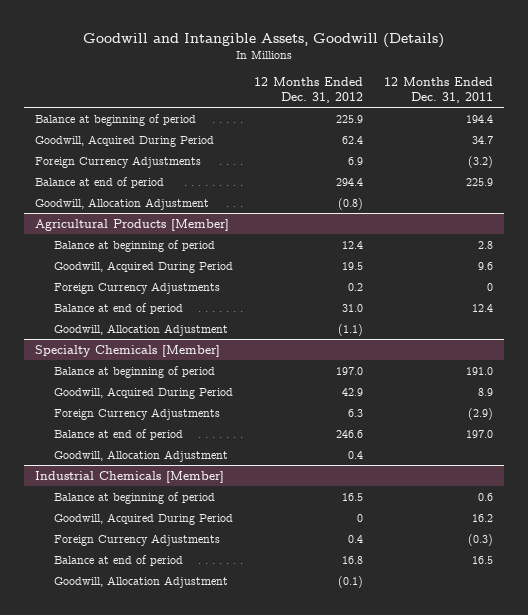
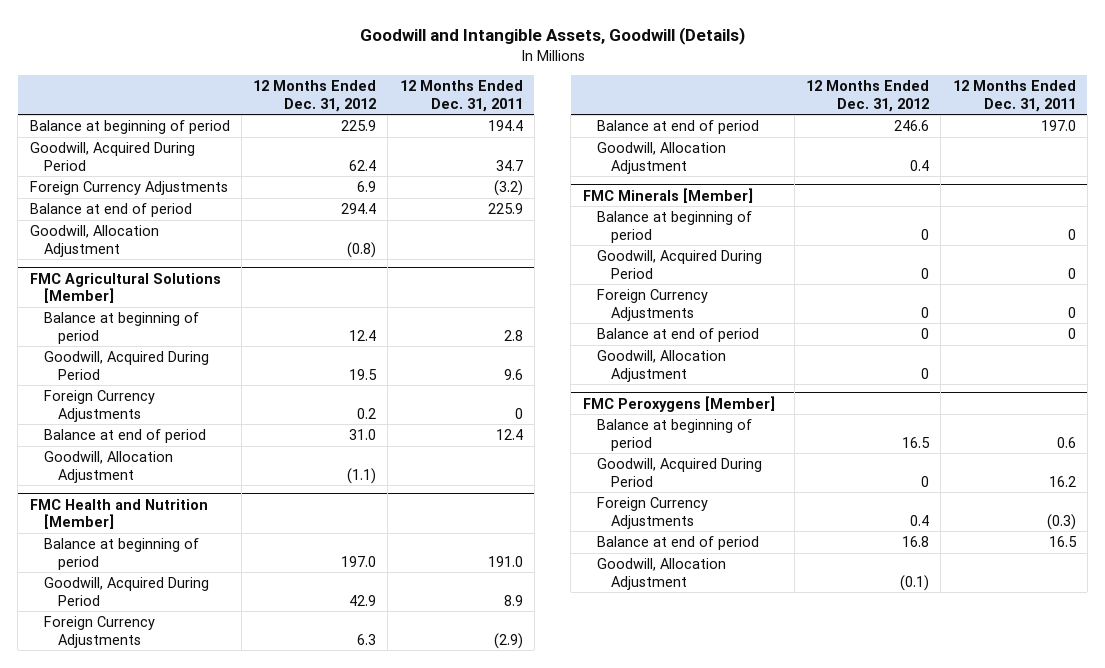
- Agricultural Products [Member]
+ FMC Agricultural Solutions [Member]
- Specialty Chemicals [Member]
+ FMC Health and Nutrition [Member]
- Industrial Chemicals [Member]
+ FMC Minerals [Member]
+ Balance at beginning of period | 0 | 0
+ Goodwill, Acquired During Period | 0 | 0
+ Foreign Currency Adjustments | 0 | 0
+ Balance at end of period | 0 | 0
+ Goodwill, Allocation Adjustment | 0 |
+ FMC Peroxygens [Member]

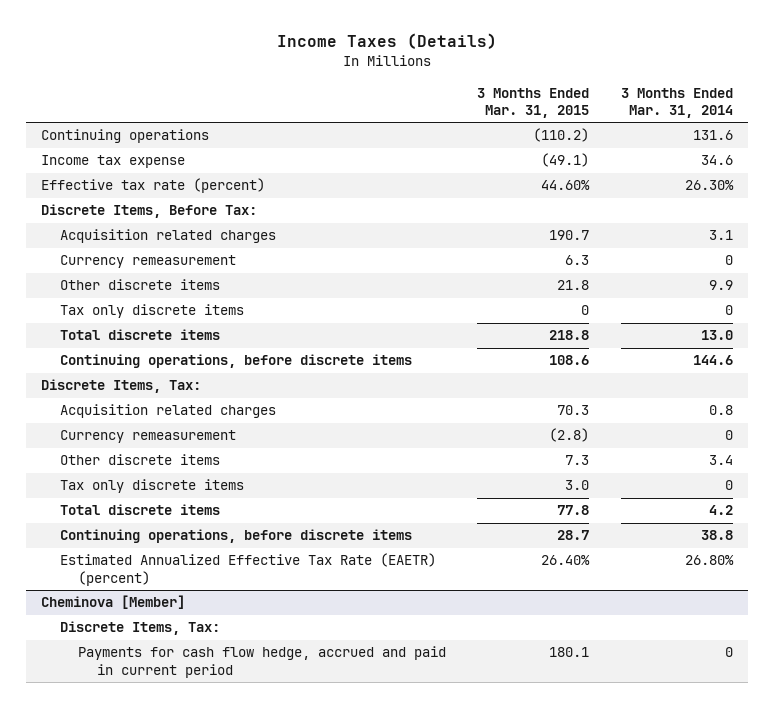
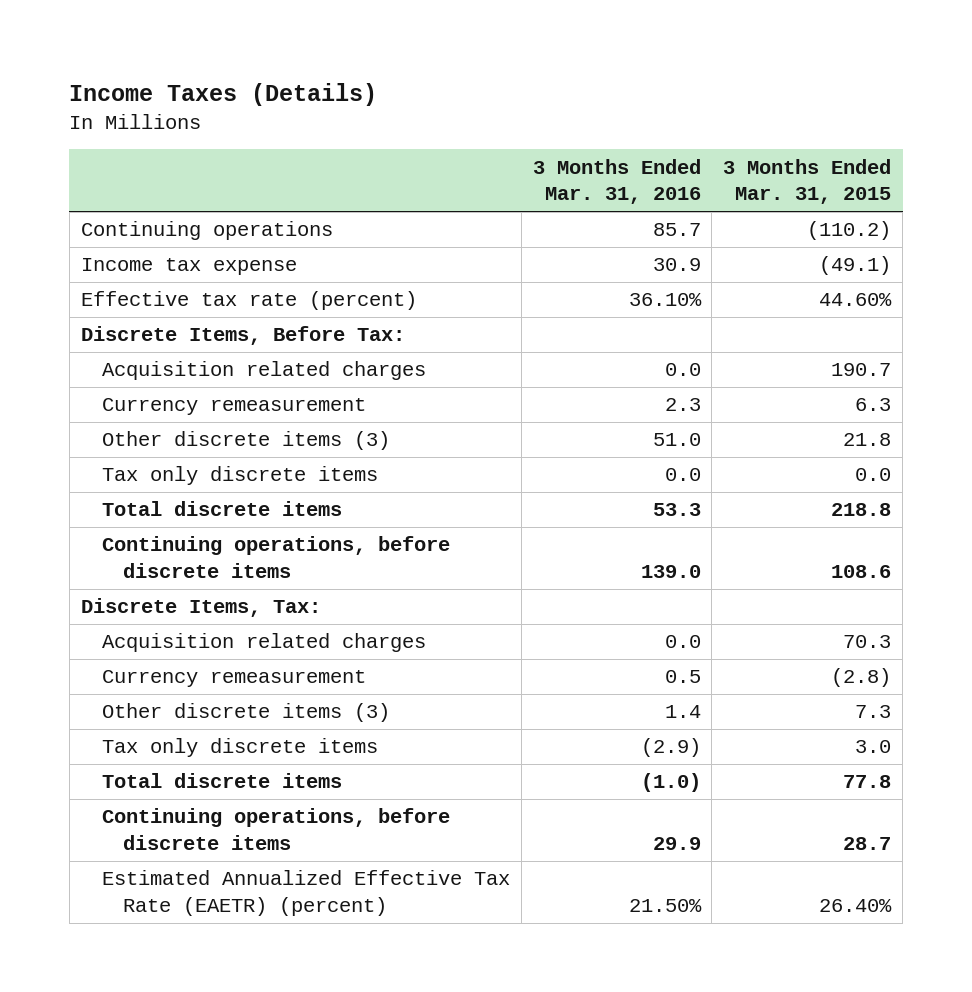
- | 3 Months Ended Mar. 31, 2015 | 3 Months Ended Mar. 31, 2014
+ | 3 Months Ended Mar. 31, 2016 | 3 Months Ended Mar. 31, 2015
- Other discrete items | 21.8 | 9.9
- Tax only discrete items | 0 | 0
+ Other discrete items (3) | 51.0 | 21.8
+ Tax only discrete items | 0.0 | 0.0
- Other discrete items | 7.3 | 3.4
+ Other discrete items (3) | 1.4 | 7.3
- Cheminova [Member]
- Discrete Items, Tax:
- Payments for cash flow hedge, accrued and paid in current period | 180.1 | 0

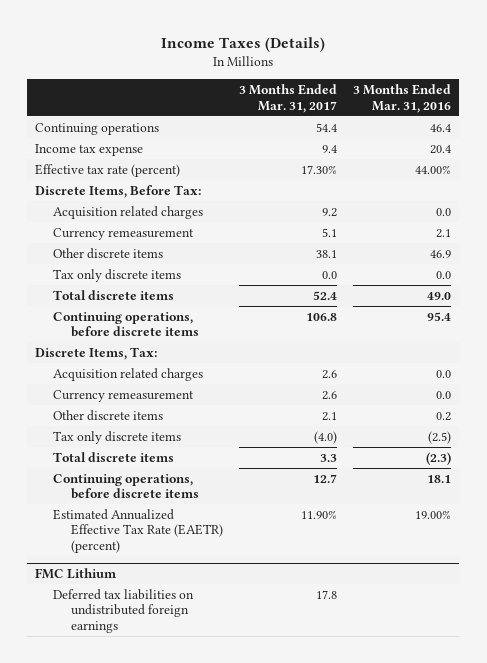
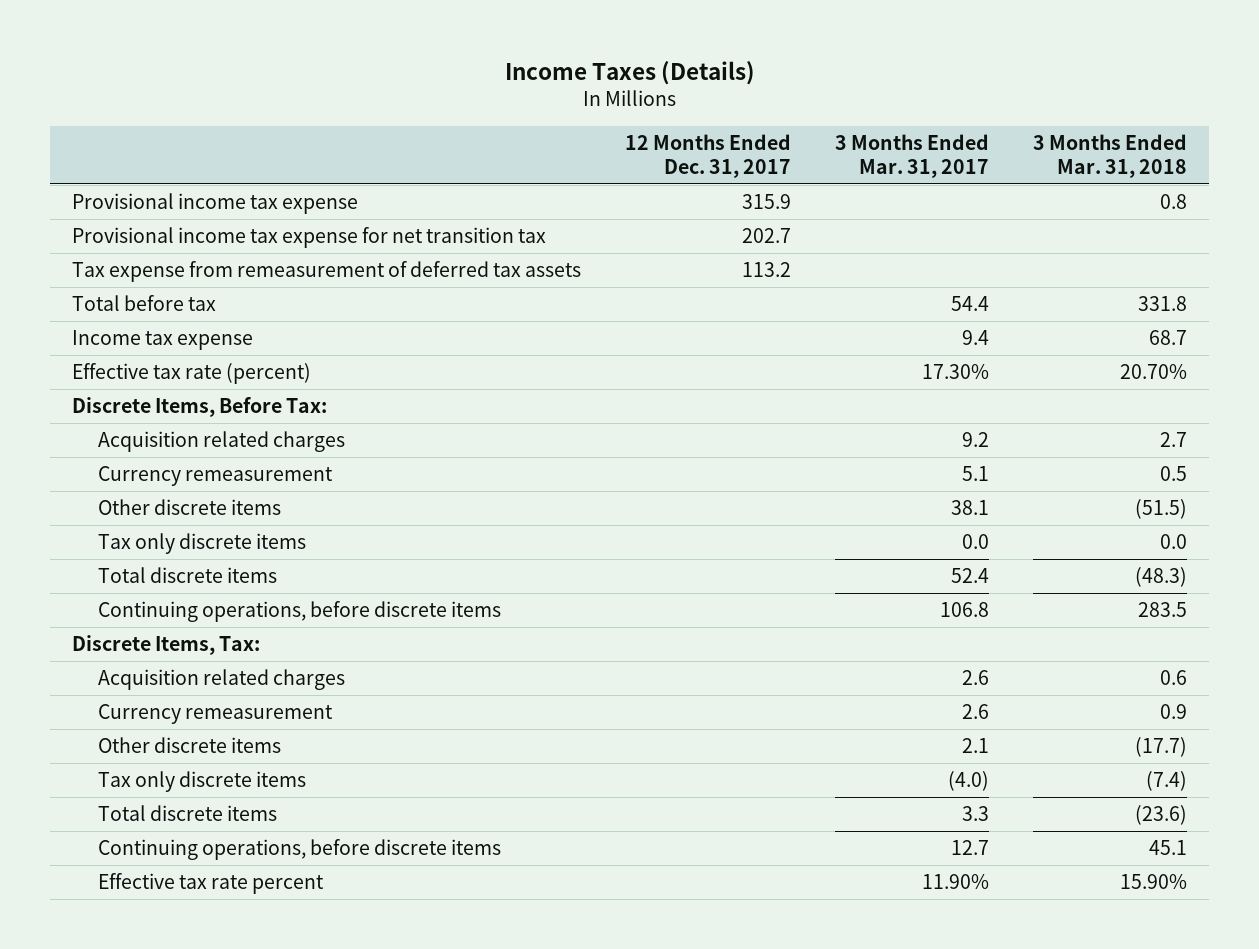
- | 3 Months Ended Mar. 31, 2017 | 3 Months Ended Mar. 31, 2016
+ | 12 Months Ended Dec. 31, 2017 | 3 Months Ended Mar. 31, 2017 | 3 Months Ended Mar. 31, 2018
- Continuing operations | 54.4 | 46.4
+ Provisional income tax expense | 315.9 | | 0.8
+ Provisional income tax expense for net transition tax | 202.7 | |
+ Tax expense from remeasurement of deferred tax assets | 113.2 | |
+ Total before tax | | 54.4 | 331.8
- Estimated Annualized Effective Tax Rate (EAETR) (percent) | 11.90% | 19.00%
- FMC Lithium
- Deferred tax liabilities on undistributed foreign earnings | 17.8 |
+ Effective tax rate percent | | 11.90% | 15.90%

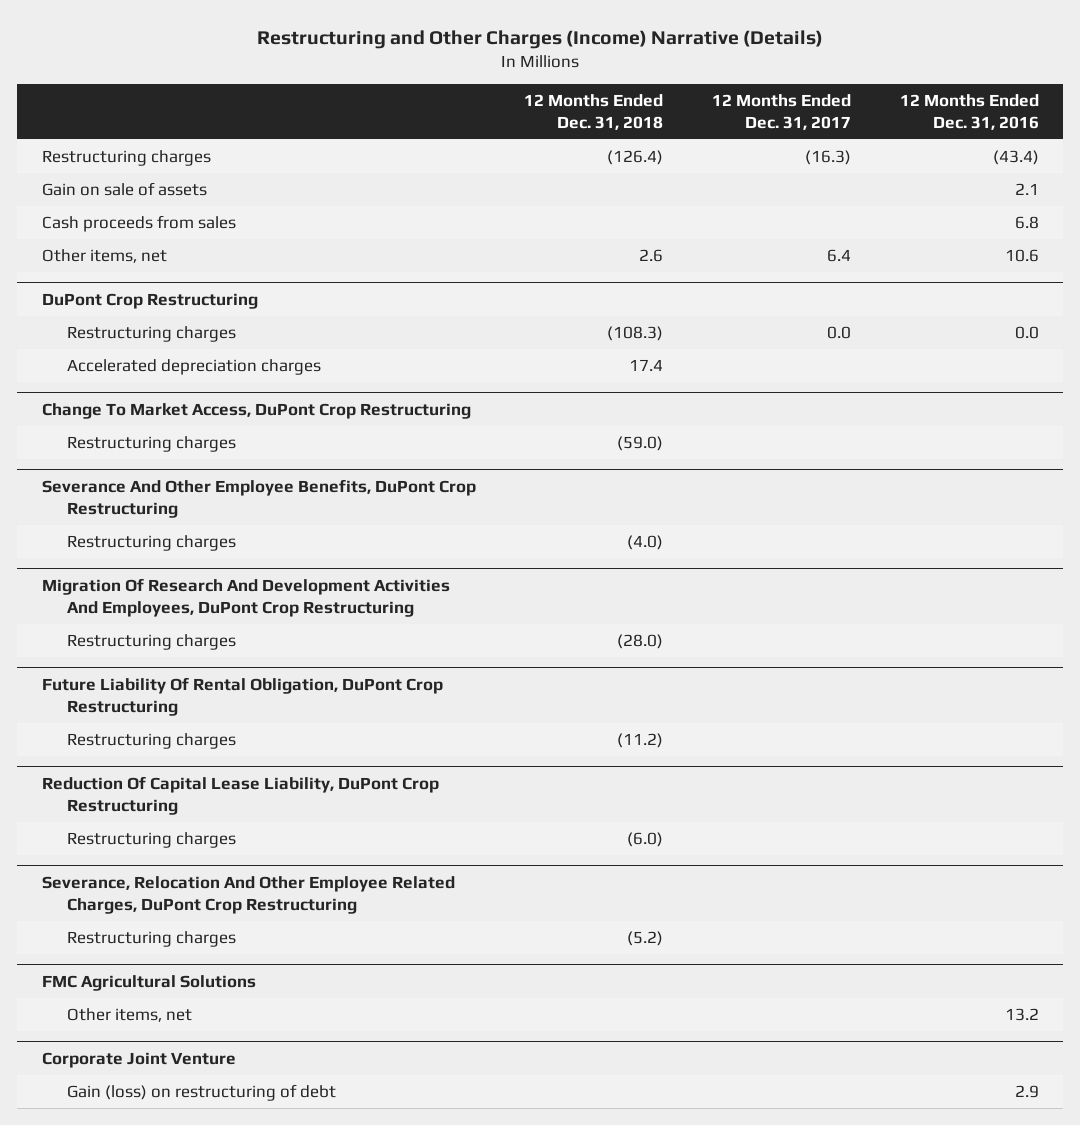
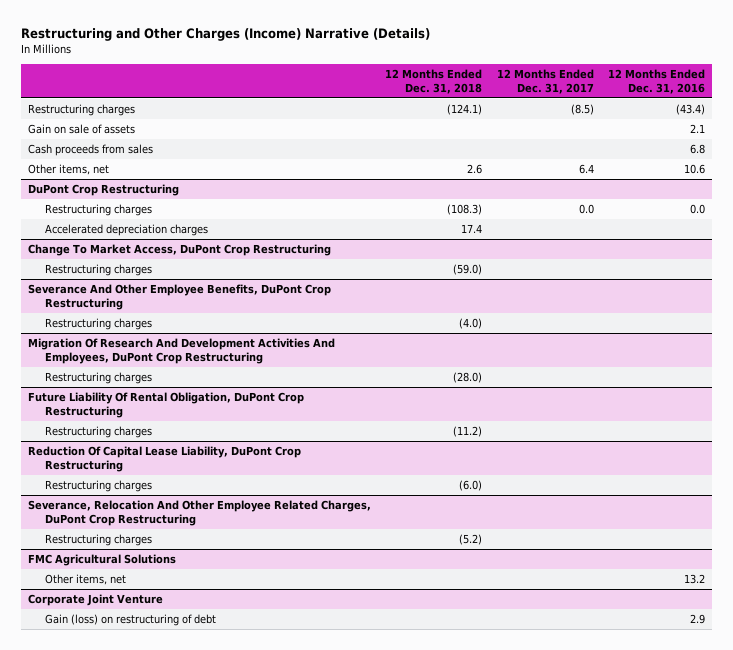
- Restructuring charges | (126.4) | (16.3) | (43.4)
+ Restructuring charges | (124.1) | (8.5) | (43.4)

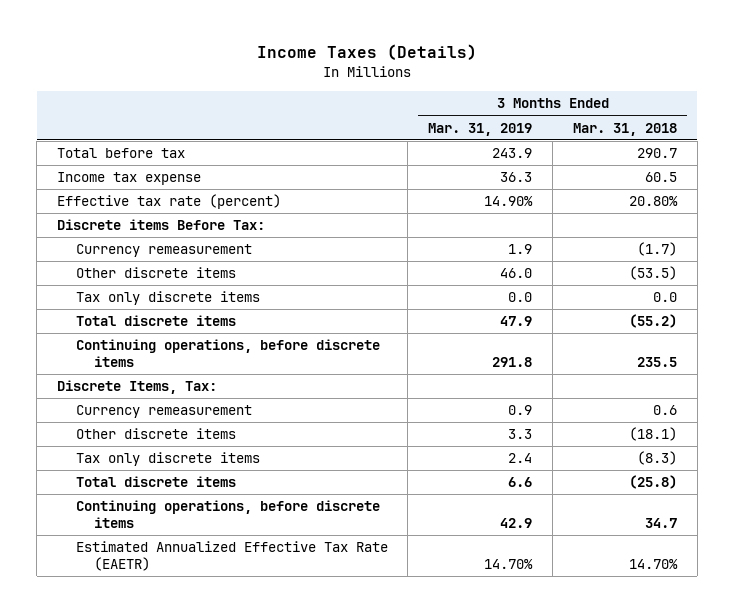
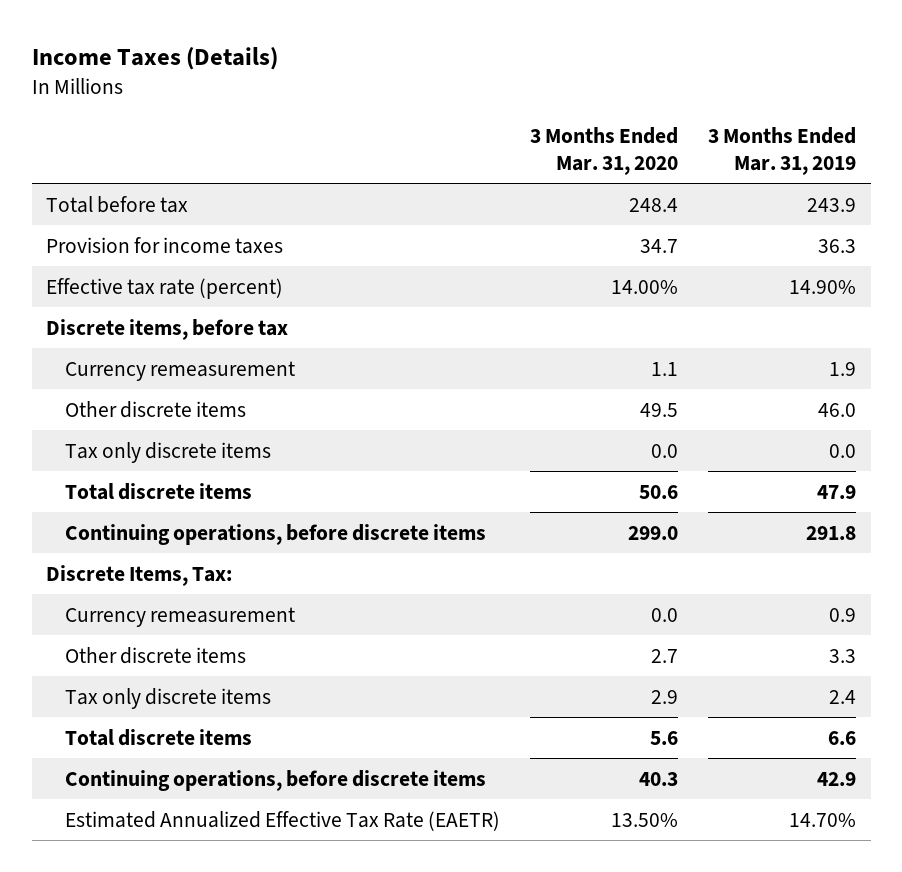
- | 3 Months Ended Mar. 31, 2019 | 3 Months Ended Mar. 31, 2018
+ | 3 Months Ended Mar. 31, 2020 | 3 Months Ended Mar. 31, 2019
- Income tax expense | 36.3 | 60.5
+ Provision for income taxes | 34.7 | 36.3
- Discrete items Before Tax:
+ Discrete items, before tax

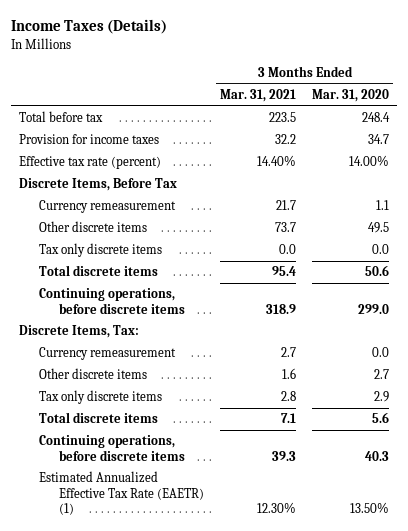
- | 3 Months Ended Mar. 31, 2020 | 3 Months Ended Mar. 31, 2019
+ | 3 Months Ended Mar. 31, 2021 | 3 Months Ended Mar. 31, 2020
- Discrete items, before tax
+ Discrete Items, Before Tax
- Estimated Annualized Effective Tax Rate (EAETR) | 13.50% | 14.70%
+ Estimated Annualized Effective Tax Rate (EAETR) (1) | 12.30% | 13.50%

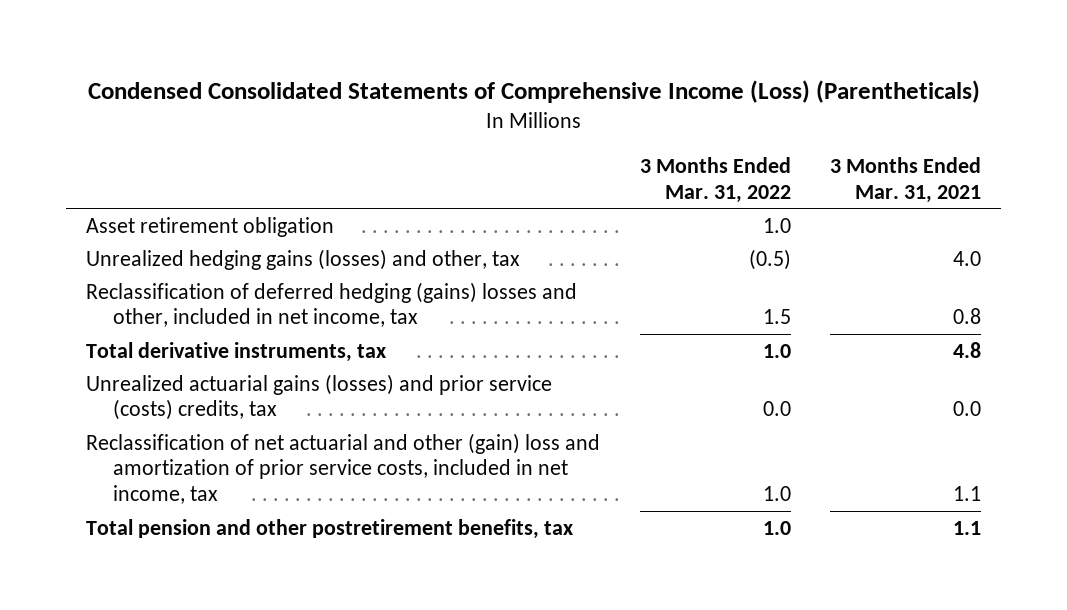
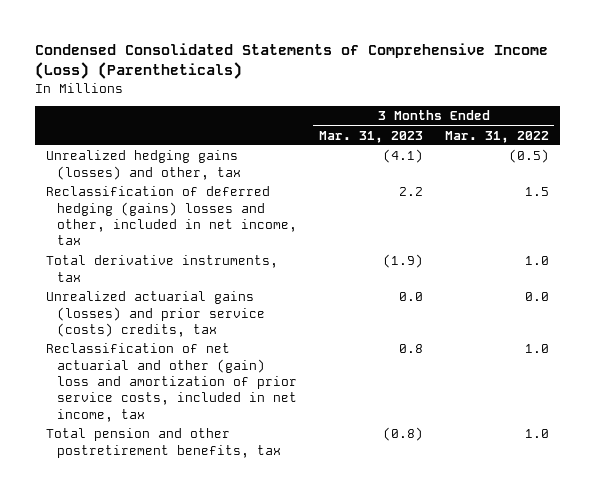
- | 3 Months Ended Mar. 31, 2022 | 3 Months Ended Mar. 31, 2021
+ | 3 Months Ended Mar. 31, 2023 | 3 Months Ended Mar. 31, 2022
- Asset retirement obligation | 1.0 |

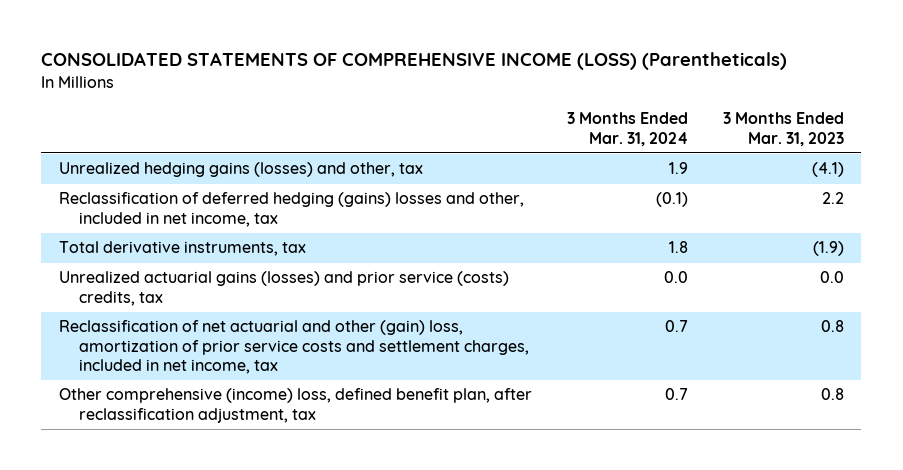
- Condensed Consolidated Statements of Comprehensive Income (Loss) (Parentheticals)
+ CONSOLIDATED STATEMENTS OF COMPREHENSIVE INCOME (LOSS) (Parentheticals)
- | 3 Months Ended Mar. 31, 2023 | 3 Months Ended Mar. 31, 2022
+ | 3 Months Ended Mar. 31, 2024 | 3 Months Ended Mar. 31, 2023
- Reclassification of net actuarial and other (gain) loss and amortization of prior service costs, included in net income, tax | 0.8 | 1.0
- Total pension and other postretirement benefits, tax | (0.8) | 1.0
+ Reclassification of net actuarial and other (gain) loss, amortization of prior service costs and settlement charges, included in net income, tax | 0.7 | 0.8
+ Other comprehensive (income) loss, defined benefit plan, after reclassification adjustment, tax | 0.7 | 0.8

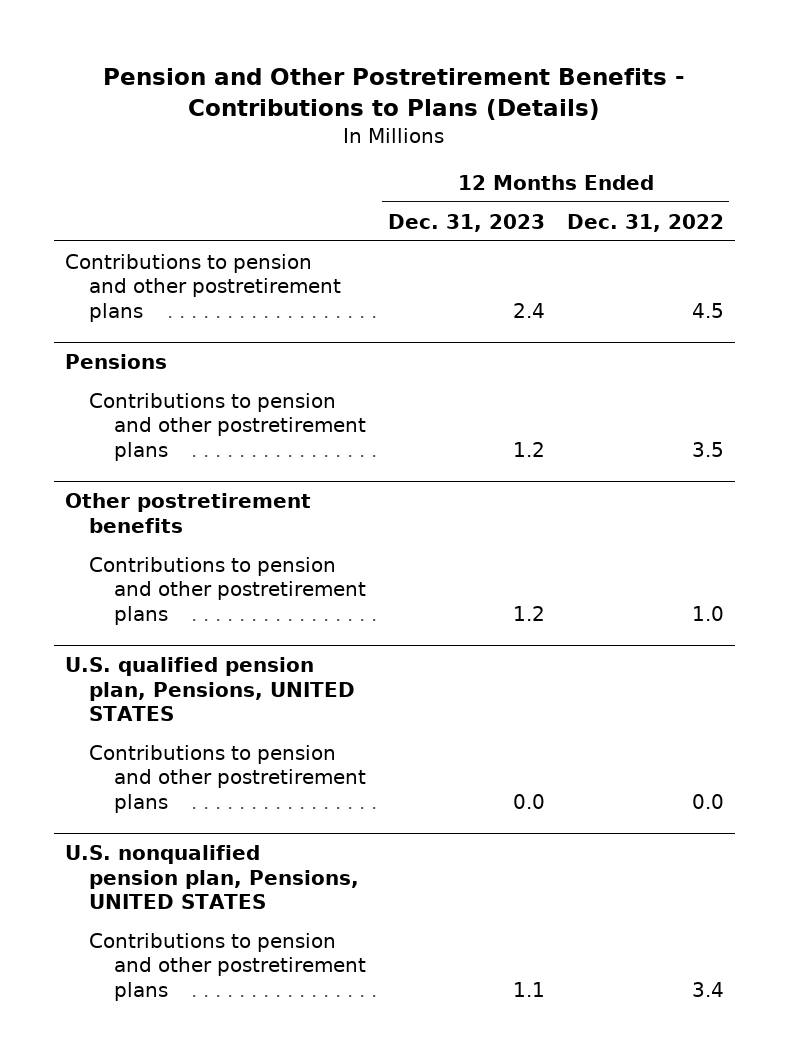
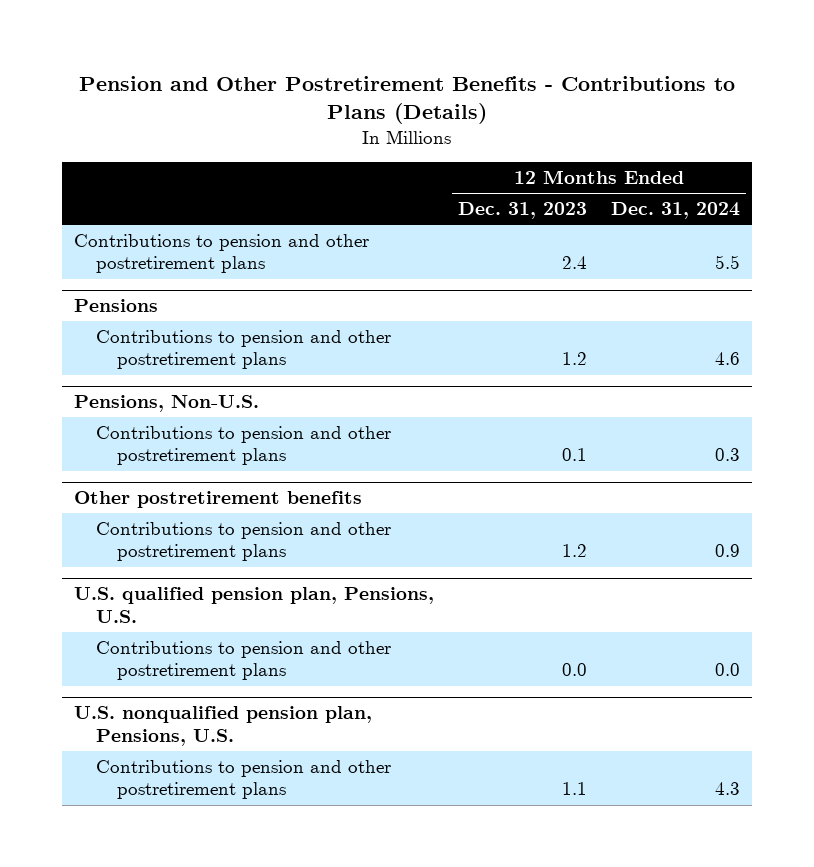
- | 12 Months Ended Dec. 31, 2023 | 12 Months Ended Dec. 31, 2022
+ | 12 Months Ended Dec. 31, 2023 | 12 Months Ended Dec. 31, 2024
+ Pensions, Non-U.S.
+ Contributions to pension and other postretirement plans | 0.1 | 0.3
- U.S. qualified pension plan, Pensions, UNITED STATES
+ U.S. qualified pension plan, Pensions, U.S.
- U.S. nonqualified pension plan, Pensions, UNITED STATES
+ U.S. nonqualified pension plan, Pensions, U.S.

